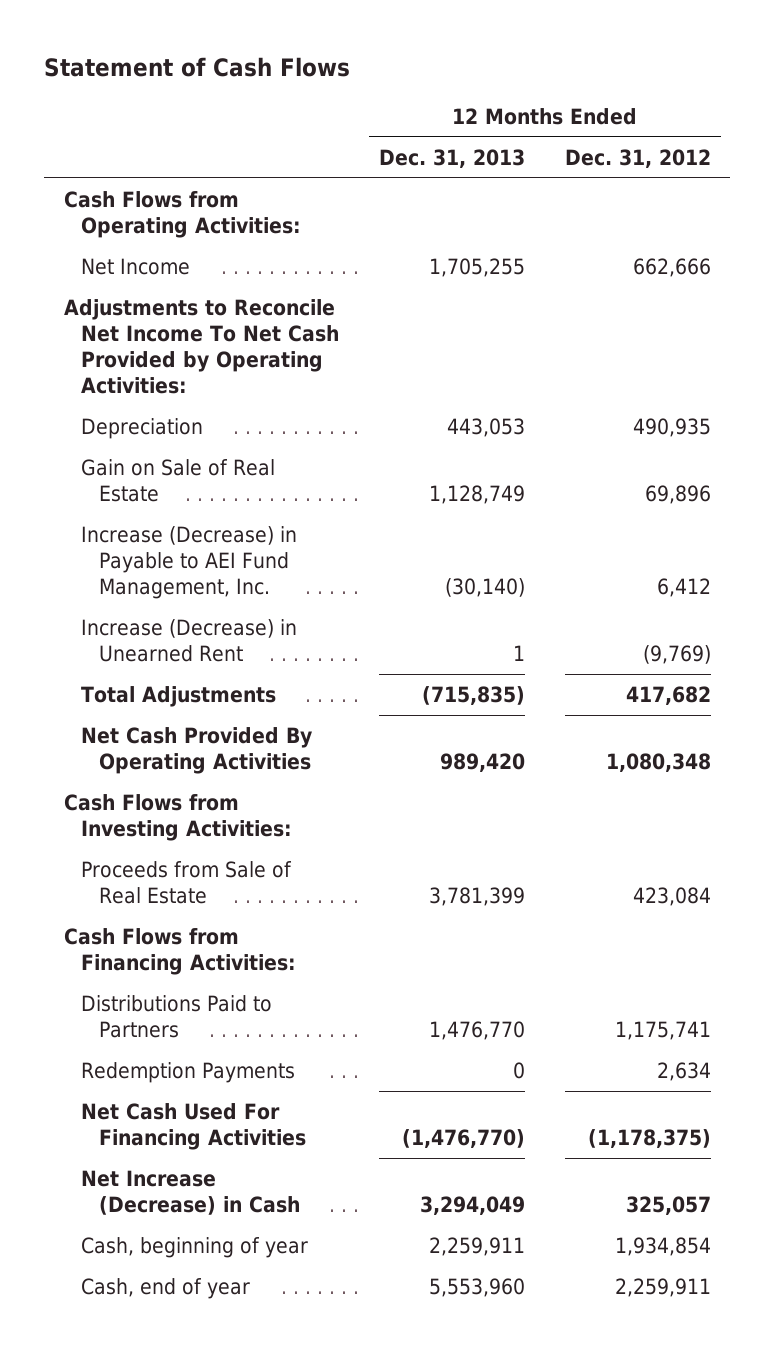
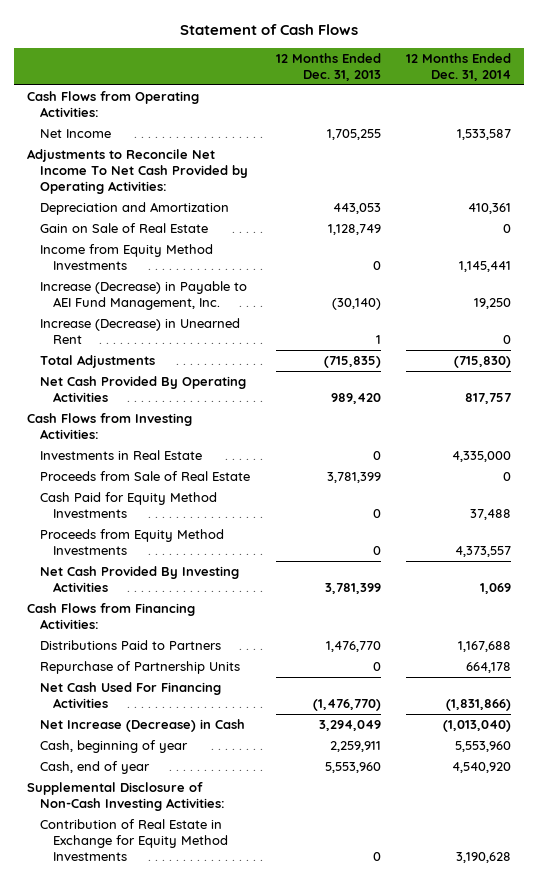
- | 12 Months Ended Dec. 31, 2013 | 12 Months Ended Dec. 31, 2012
+ | 12 Months Ended Dec. 31, 2013 | 12 Months Ended Dec. 31, 2014
- Depreciation | 443,053 | 490,935
+ Depreciation and Amortization | 443,053 | 410,361
+ Income from Equity Method Investments | 0 | 1,145,441
+ Investments in Real Estate | 0 | 4,335,000
+ Cash Paid for Equity Method Investments | 0 | 37,488
+ Proceeds from Equity Method Investments | 0 | 4,373,557
+ Net Cash Provided By Investing Activities | 3,781,399 | 1,069
- Redemption Payments | 0 | 2,634
+ Repurchase of Partnership Units | 0 | 664,178
+ Supplemental Disclosure of Non-Cash Investing Activities:
+ Contribution of Real Estate in Exchange for Equity Method Investments | 0 | 3,190,628

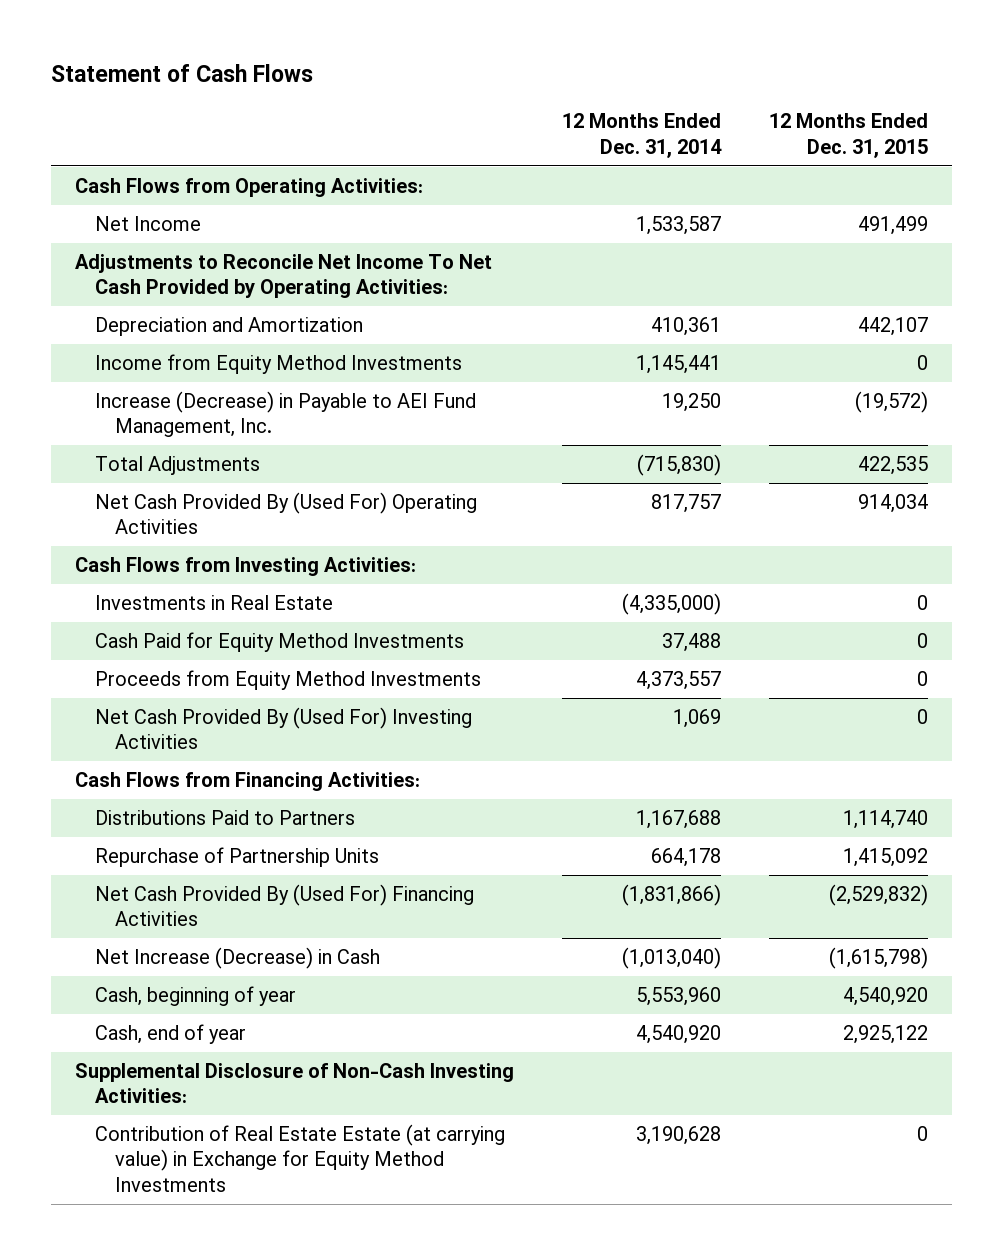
- | 12 Months Ended Dec. 31, 2013 | 12 Months Ended Dec. 31, 2014
+ | 12 Months Ended Dec. 31, 2014 | 12 Months Ended Dec. 31, 2015
- Gain on Sale of Real Estate | 1,128,749 | 0
- Increase (Decrease) in Unearned Rent | 1 | 0
- Net Cash Provided By Operating Activities | 989,420 | 817,757
+ Net Cash Provided By (Used For) Operating Activities | 817,757 | 914,034
- Investments in Real Estate | 0 | 4,335,000
- Proceeds from Sale of Real Estate | 3,781,399 | 0
+ Investments in Real Estate | (4,335,000) | 0
- Net Cash Provided By Investing Activities | 3,781,399 | 1,069
+ Net Cash Provided By (Used For) Investing Activities | 1,069 | 0
- Net Cash Used For Financing Activities | (1,476,770) | (1,831,866)
+ Net Cash Provided By (Used For) Financing Activities | (1,831,866) | (2,529,832)
- Contribution of Real Estate in Exchange for Equity Method Investments | 0 | 3,190,628
+ Contribution of Real Estate Estate (at carrying value) in Exchange for Equity Method Investments | 3,190,628 | 0

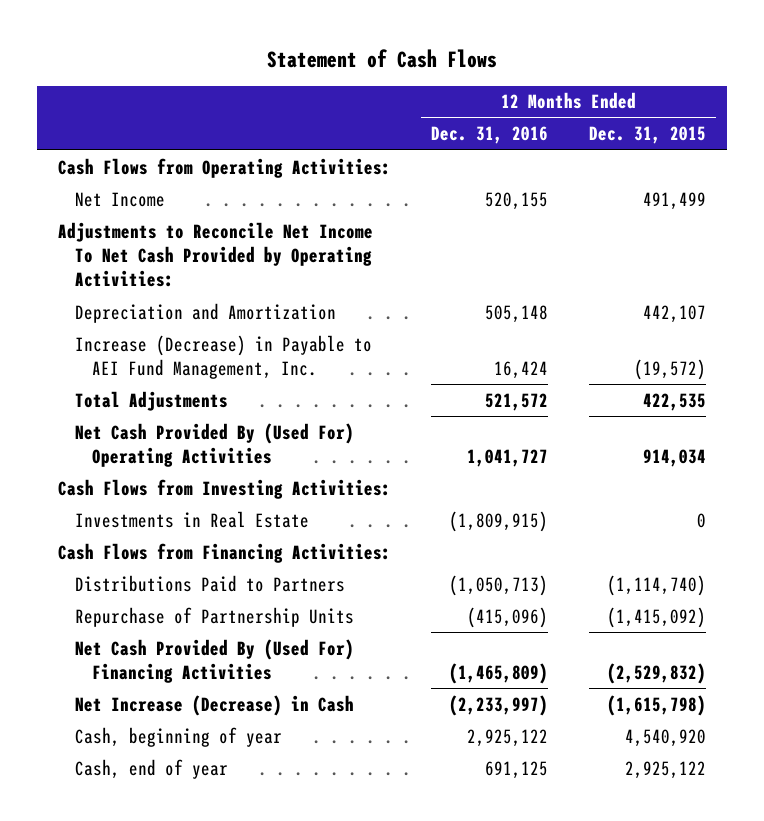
- | 12 Months Ended Dec. 31, 2014 | 12 Months Ended Dec. 31, 2015
+ | 12 Months Ended Dec. 31, 2016 | 12 Months Ended Dec. 31, 2015
- Income from Equity Method Investments | 1,145,441 | 0
- Cash Paid for Equity Method Investments | 37,488 | 0
- Proceeds from Equity Method Investments | 4,373,557 | 0
- Net Cash Provided By (Used For) Investing Activities | 1,069 | 0
- Distributions Paid to Partners | 1,167,688 | 1,114,740
- Repurchase of Partnership Units | 664,178 | 1,415,092
+ Distributions Paid to Partners | (1,050,713) | (1,114,740)
+ Repurchase of Partnership Units | (415,096) | (1,415,092)
- Supplemental Disclosure of Non-Cash Investing Activities:
- Contribution of Real Estate Estate (at carrying value) in Exchange for Equity Method Investments | 3,190,628 | 0

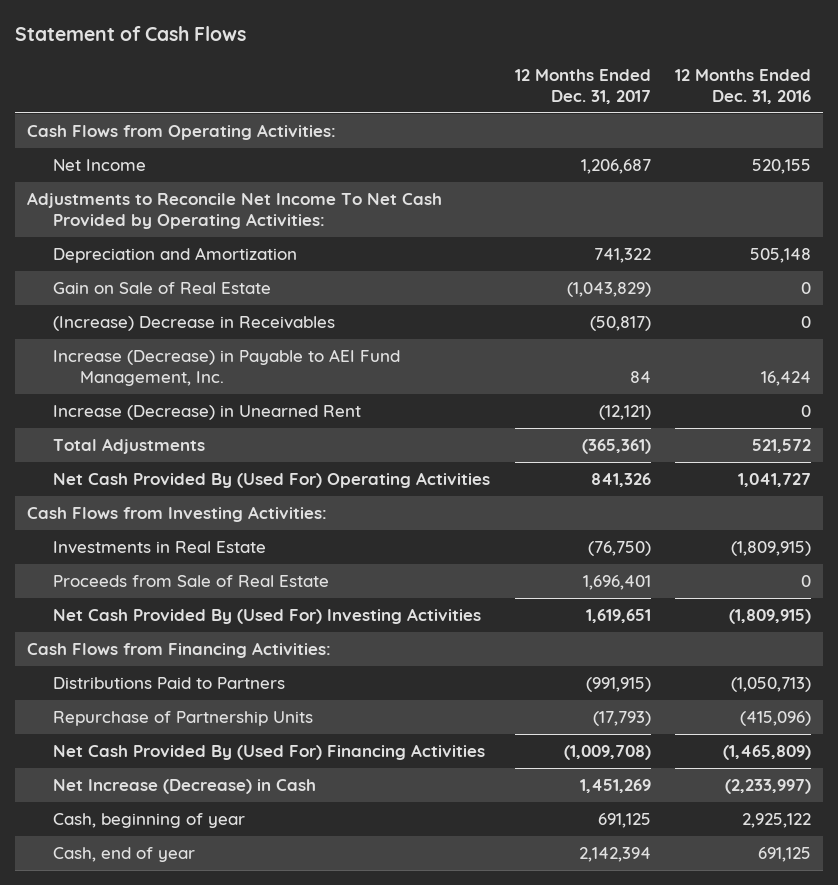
- | 12 Months Ended Dec. 31, 2016 | 12 Months Ended Dec. 31, 2015
+ | 12 Months Ended Dec. 31, 2017 | 12 Months Ended Dec. 31, 2016
+ Gain on Sale of Real Estate | (1,043,829) | 0
+ (Increase) Decrease in Receivables | (50,817) | 0
+ Increase (Decrease) in Unearned Rent | (12,121) | 0
+ Proceeds from Sale of Real Estate | 1,696,401 | 0
+ Net Cash Provided By (Used For) Investing Activities | 1,619,651 | (1,809,915)

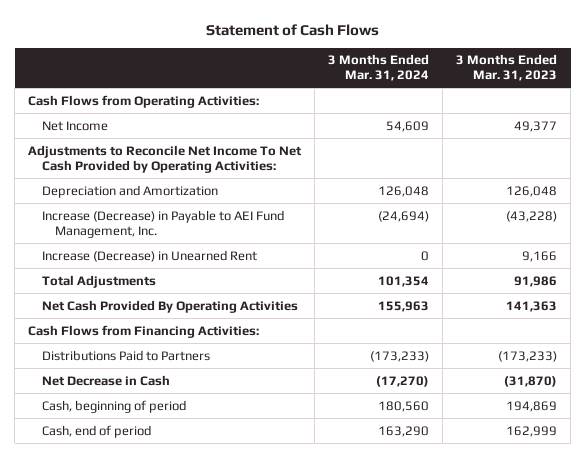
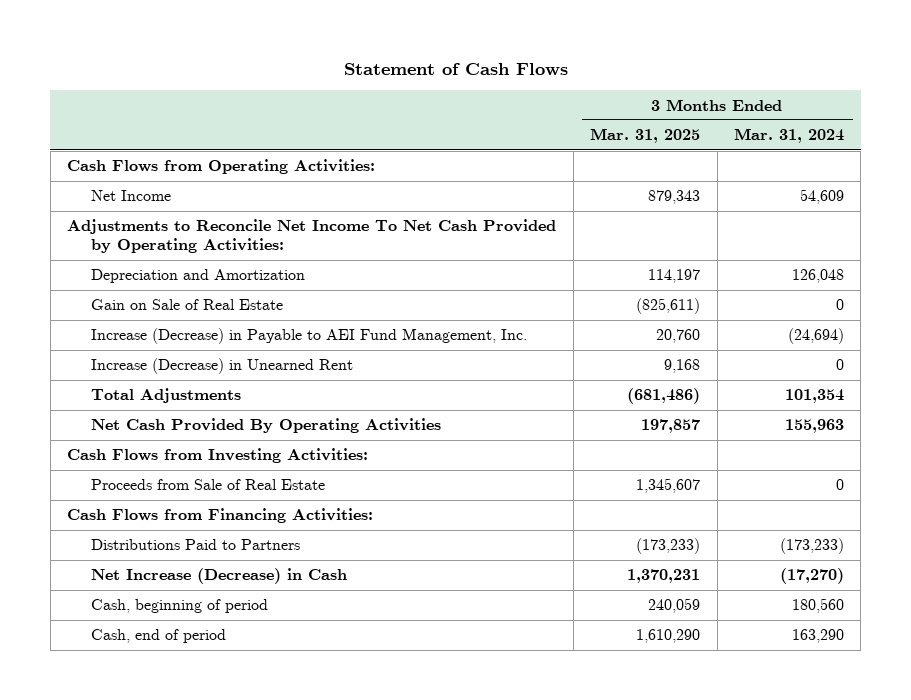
- | 3 Months Ended Mar. 31, 2024 | 3 Months Ended Mar. 31, 2023
+ | 3 Months Ended Mar. 31, 2025 | 3 Months Ended Mar. 31, 2024
+ Gain on Sale of Real Estate | (825,611) | 0
+ Cash Flows from Investing Activities:
+ Proceeds from Sale of Real Estate | 1,345,607 | 0
- Net Decrease in Cash | (17,270) | (31,870)
+ Net Increase (Decrease) in Cash | 1,370,231 | (17,270)

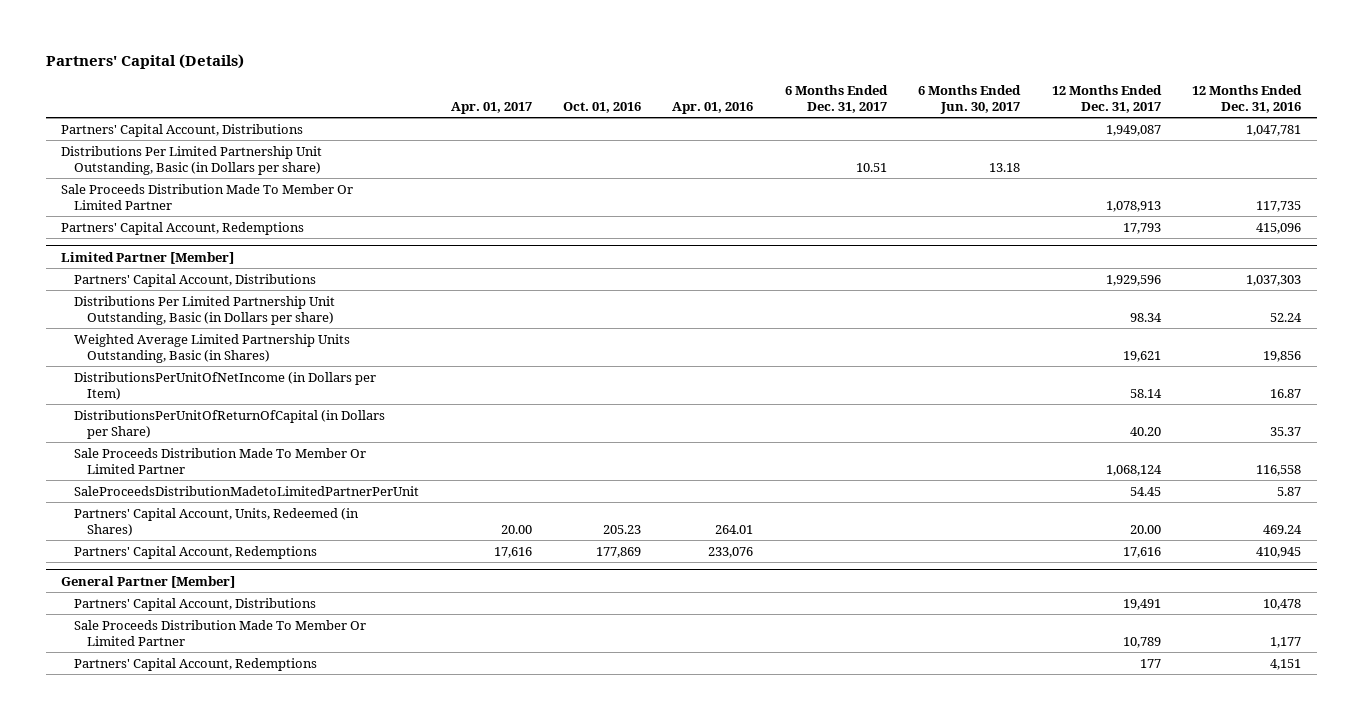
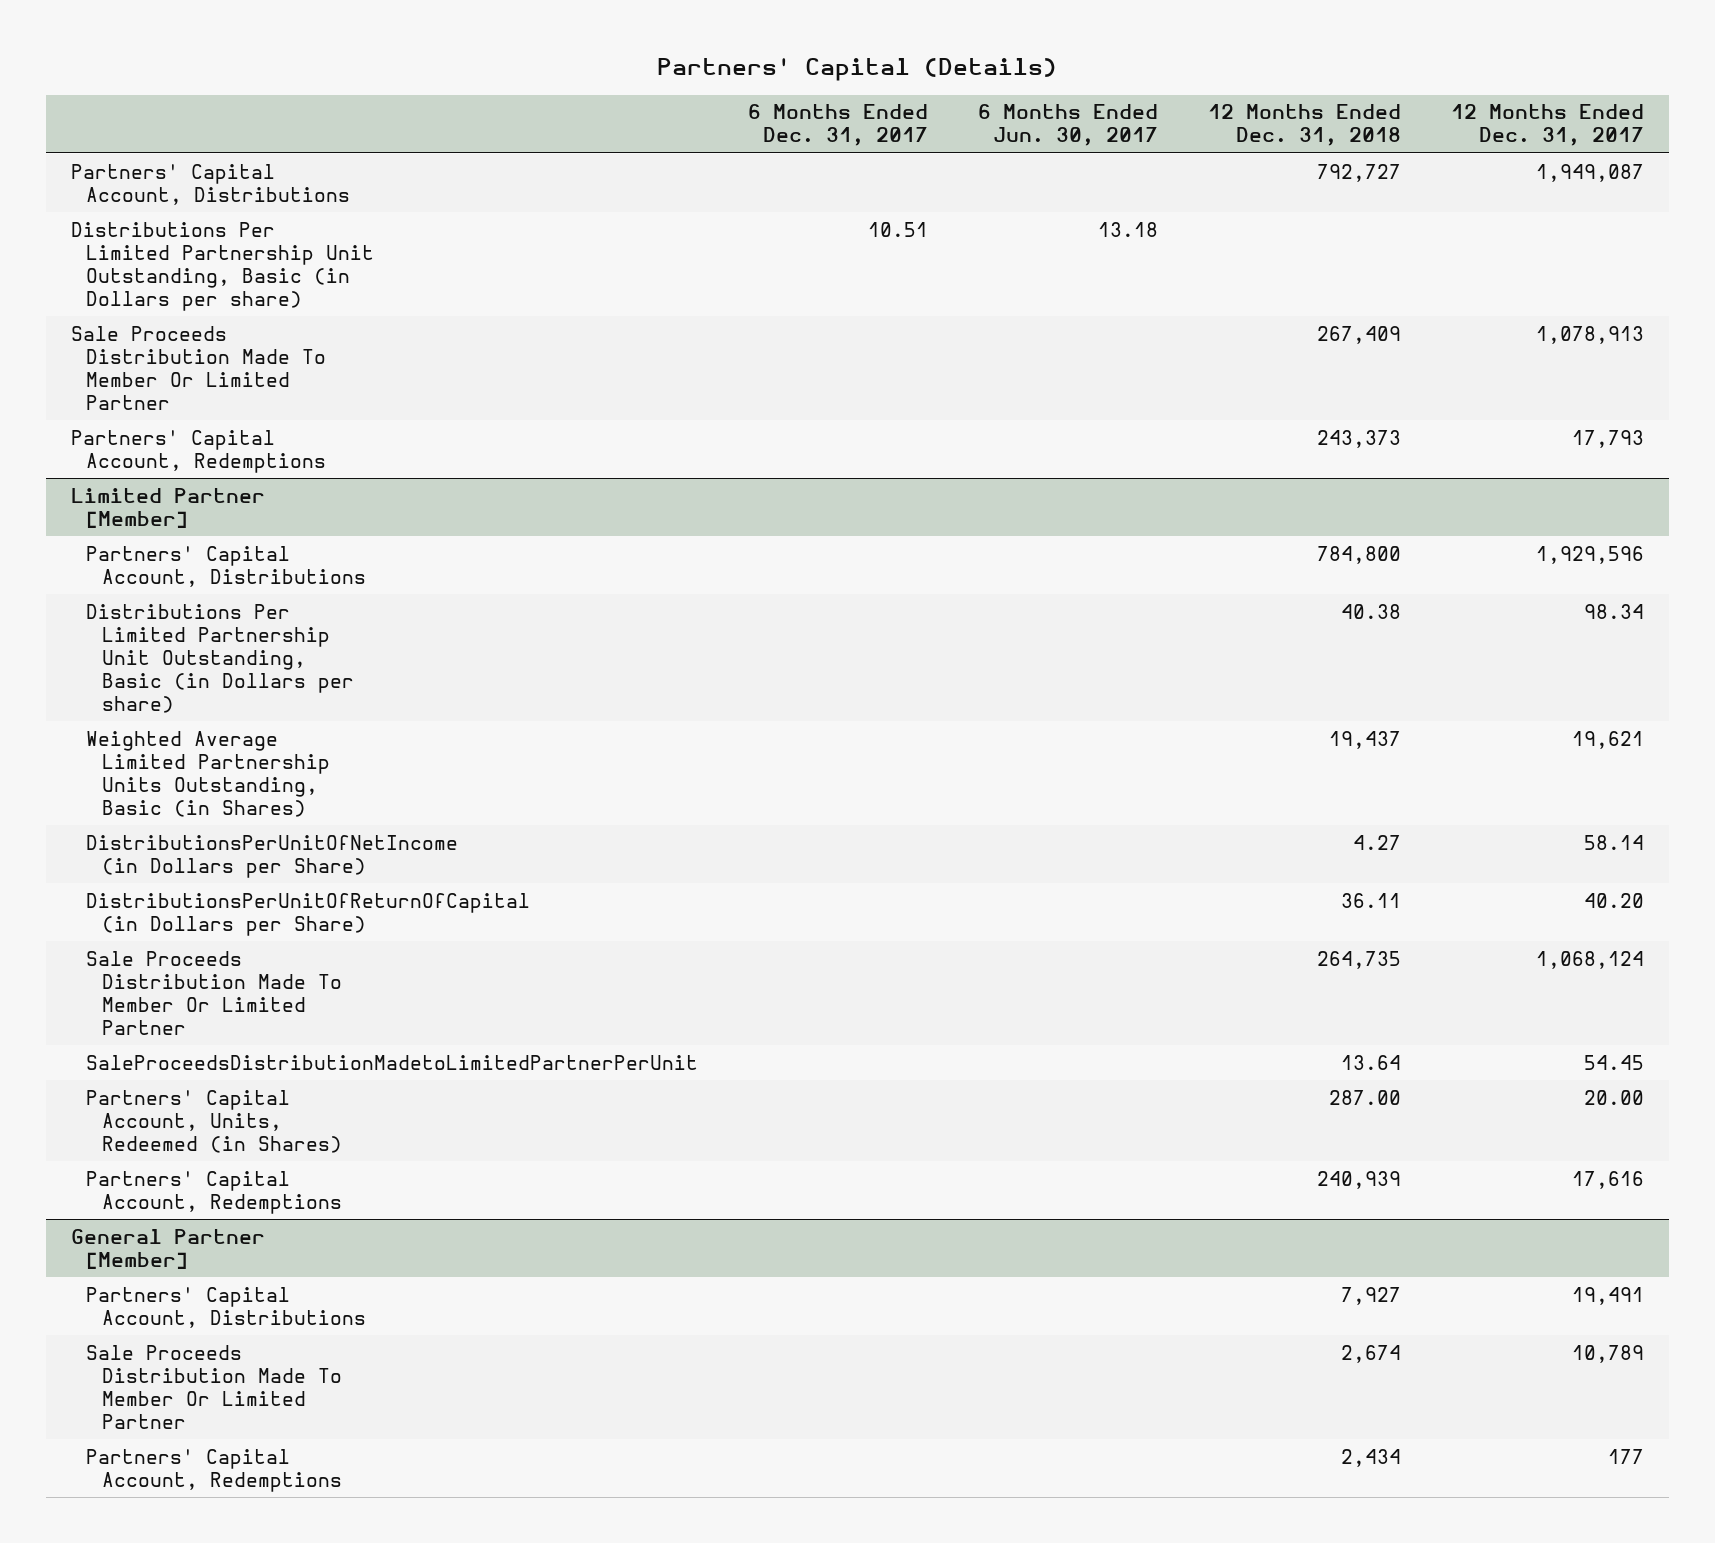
- | Apr. 01, 2017 | Oct. 01, 2016 | Apr. 01, 2016 | 6 Months Ended Dec. 31, 2017 | 6 Months Ended Jun. 30, 2017 | 12 Months Ended Dec. 31, 2017 | 12 Months Ended Dec. 31, 2016
+ | 6 Months Ended Dec. 31, 2017 | 6 Months Ended Jun. 30, 2017 | 12 Months Ended Dec. 31, 2018 | 12 Months Ended Dec. 31, 2017
@ Limited Partner [Member]
- DistributionsPerUnitOfNetIncome (in Dollars per Item) | | | | | | 58.14 | 16.87
+ DistributionsPerUnitOfNetIncome (in Dollars per Share) | | | 4.27 | 58.14

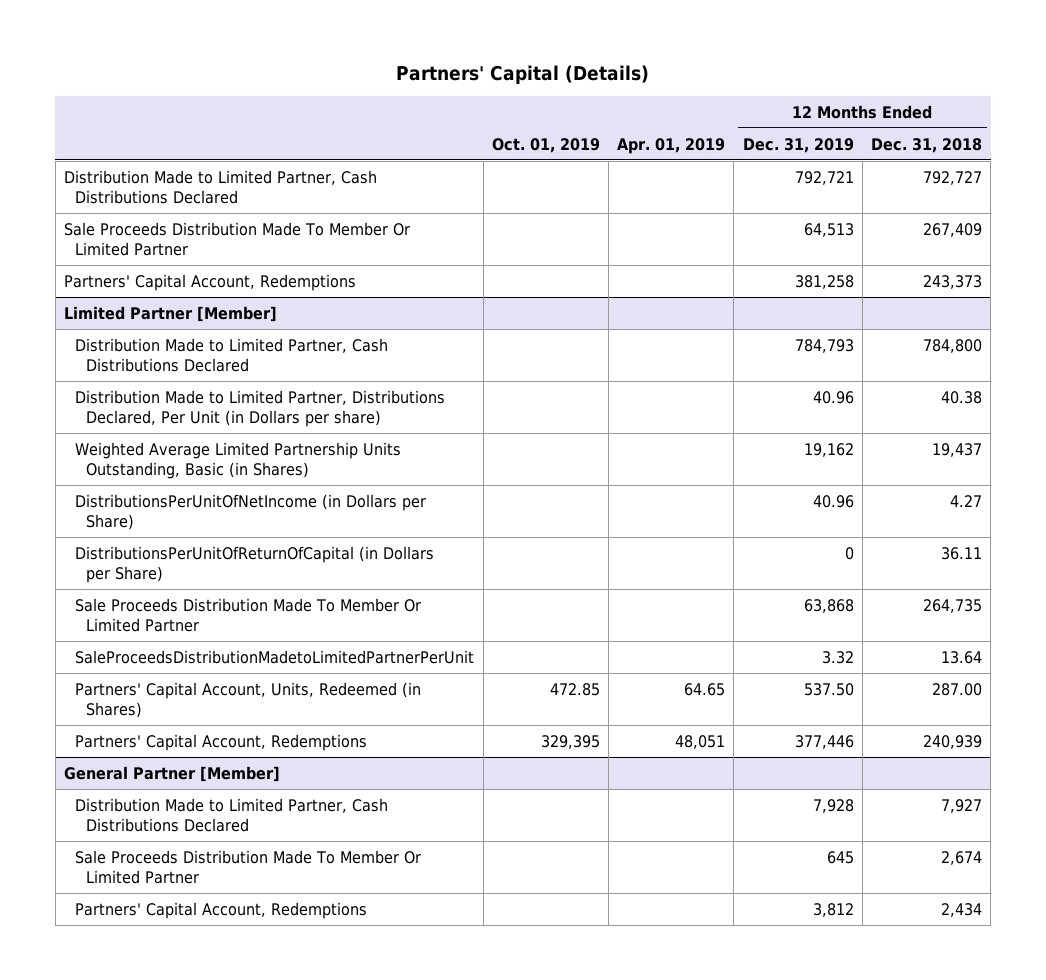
- | 6 Months Ended Dec. 31, 2017 | 6 Months Ended Jun. 30, 2017 | 12 Months Ended Dec. 31, 2018 | 12 Months Ended Dec. 31, 2017
+ | Oct. 01, 2019 | Apr. 01, 2019 | 12 Months Ended Dec. 31, 2019 | 12 Months Ended Dec. 31, 2018
- Partners' Capital Account, Distributions | | | 792,727 | 1,949,087
- Distributions Per Limited Partnership Unit Outstanding, Basic (in Dollars per share) | 10.51 | 13.18 | |
+ Distribution Made to Limited Partner, Cash Distributions Declared | | | 792,721 | 792,727
@ Limited Partner [Member]
- Partners' Capital Account, Distributions | | | 784,800 | 1,929,596
- Distributions Per Limited Partnership Unit Outstanding, Basic (in Dollars per share) | | | 40.38 | 98.34
+ Distribution Made to Limited Partner, Cash Distributions Declared | | | 784,793 | 784,800
+ Distribution Made to Limited Partner, Distributions Declared, Per Unit (in Dollars per share) | | | 40.96 | 40.38
@ General Partner [Member]
- Partners' Capital Account, Distributions | | | 7,927 | 19,491
+ Distribution Made to Limited Partner, Cash Distributions Declared | | | 7,928 | 7,927

